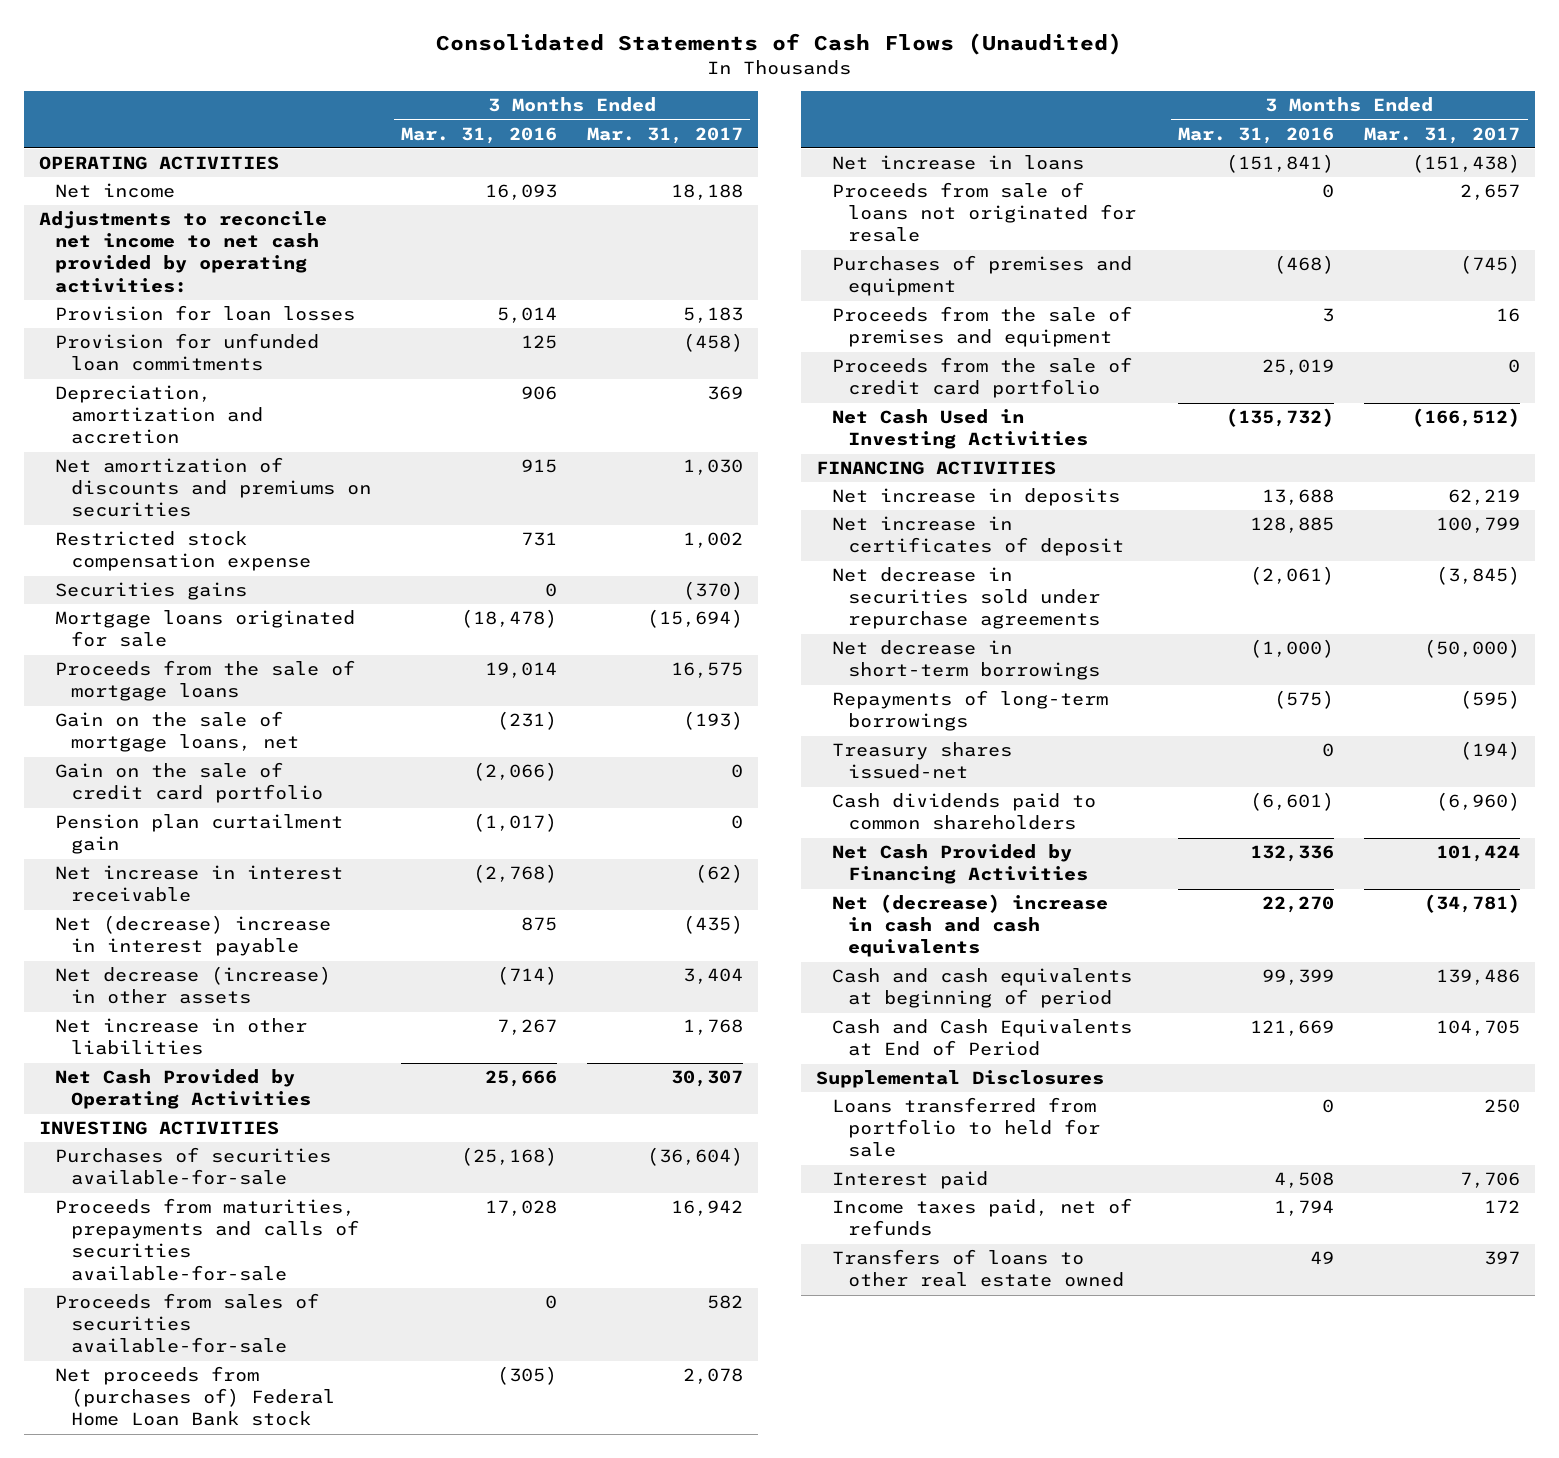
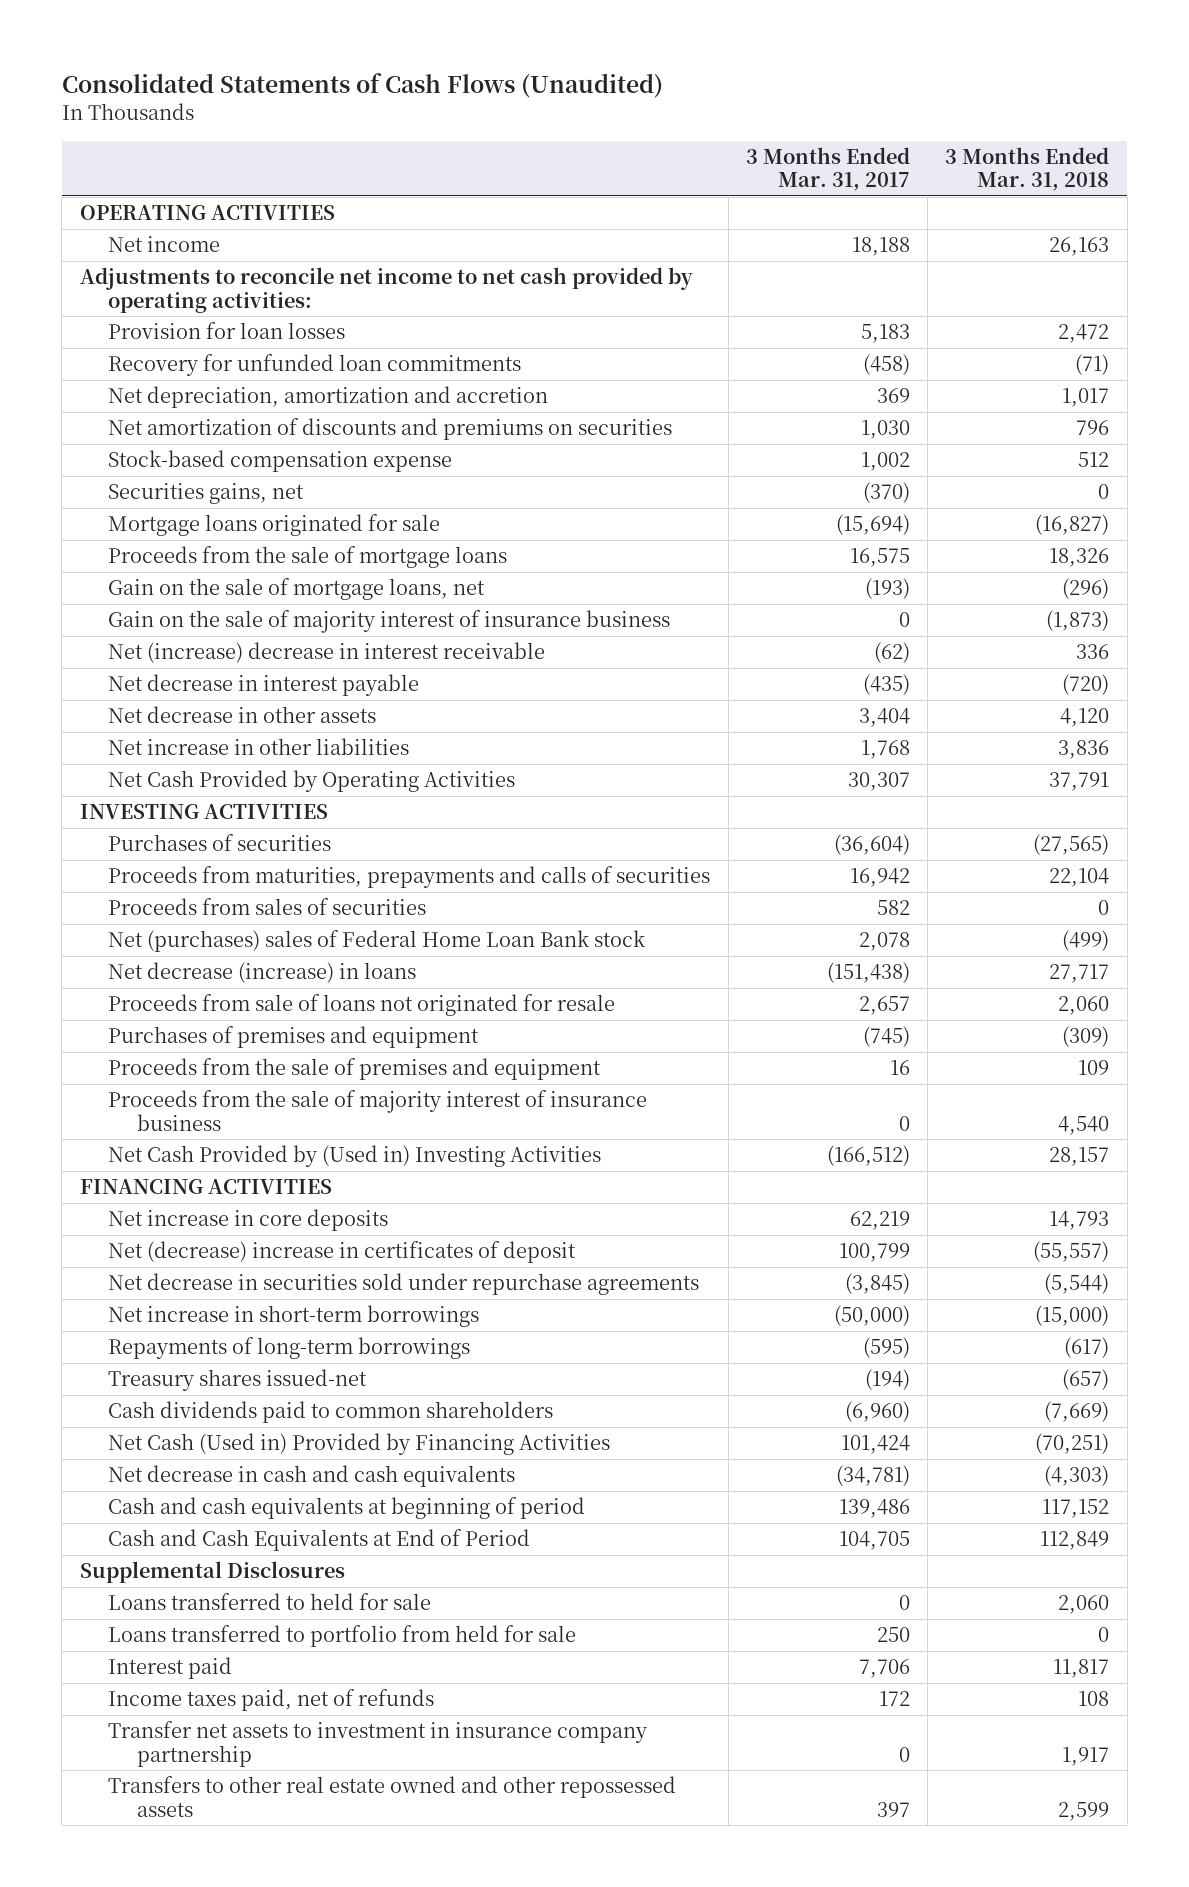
- | 3 Months Ended Mar. 31, 2016 | 3 Months Ended Mar. 31, 2017
+ | 3 Months Ended Mar. 31, 2017 | 3 Months Ended Mar. 31, 2018
- Provision for unfunded loan commitments | 125 | (458)
- Depreciation, amortization and accretion | 906 | 369
+ Recovery for unfunded loan commitments | (458) | (71)
+ Net depreciation, amortization and accretion | 369 | 1,017
- Restricted stock compensation expense | 731 | 1,002
- Securities gains | 0 | (370)
+ Stock-based compensation expense | 1,002 | 512
+ Securities gains, net | (370) | 0
- Gain on the sale of credit card portfolio | (2,066) | 0
- Pension plan curtailment gain | (1,017) | 0
- Net increase in interest receivable | (2,768) | (62)
- Net (decrease) increase in interest payable | 875 | (435)
- Net decrease (increase) in other assets | (714) | 3,404
+ Gain on the sale of majority interest of insurance business | 0 | (1,873)
+ Net (increase) decrease in interest receivable | (62) | 336
+ Net decrease in interest payable | (435) | (720)
+ Net decrease in other assets | 3,404 | 4,120
- Purchases of securities available-for-sale | (25,168) | (36,604)
- Proceeds from maturities, prepayments and calls of securities available-for-sale | 17,028 | 16,942
- Proceeds from sales of securities available-for-sale | 0 | 582
- Net proceeds from (purchases of) Federal Home Loan Bank stock | (305) | 2,078
- Net increase in loans | (151,841) | (151,438)
+ Purchases of securities | (36,604) | (27,565)
+ Proceeds from maturities, prepayments and calls of securities | 16,942 | 22,104
+ Proceeds from sales of securities | 582 | 0
+ Net (purchases) sales of Federal Home Loan Bank stock | 2,078 | (499)
+ Net decrease (increase) in loans | (151,438) | 27,717
- Proceeds from the sale of credit card portfolio | 25,019 | 0
- Net Cash Used in Investing Activities | (135,732) | (166,512)
+ Proceeds from the sale of majority interest of insurance business | 0 | 4,540
+ Net Cash Provided by (Used in) Investing Activities | (166,512) | 28,157
- Net increase in deposits | 13,688 | 62,219
- Net increase in certificates of deposit | 128,885 | 100,799
+ Net increase in core deposits | 62,219 | 14,793
+ Net (decrease) increase in certificates of deposit | 100,799 | (55,557)
- Net decrease in short-term borrowings | (1,000) | (50,000)
+ Net increase in short-term borrowings | (50,000) | (15,000)
- Net Cash Provided by Financing Activities | 132,336 | 101,424
- Net (decrease) increase in cash and cash equivalents | 22,270 | (34,781)
+ Net Cash (Used in) Provided by Financing Activities | 101,424 | (70,251)
+ Net decrease in cash and cash equivalents | (34,781) | (4,303)
- Loans transferred from portfolio to held for sale | 0 | 250
+ Loans transferred to held for sale | 0 | 2,060
+ Loans transferred to portfolio from held for sale | 250 | 0
- Transfers of loans to other real estate owned | 49 | 397
+ Transfer net assets to investment in insurance company partnership | 0 | 1,917
+ Transfers to other real estate owned and other repossessed assets | 397 | 2,599

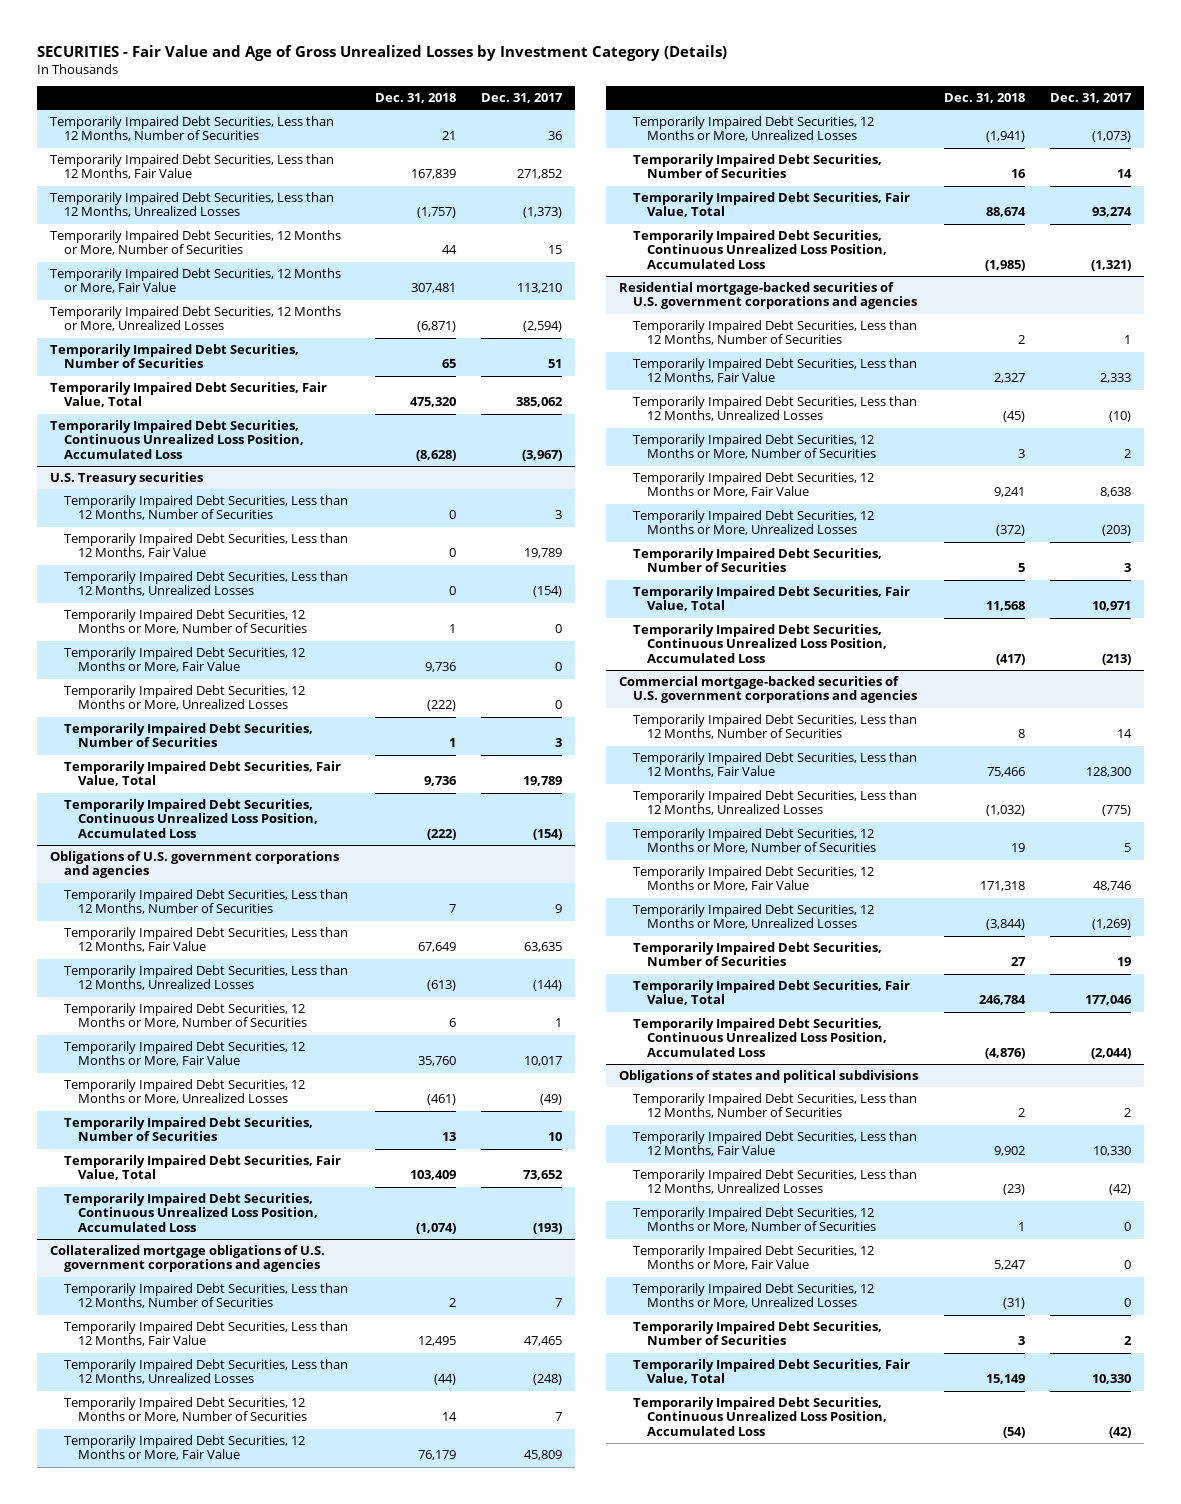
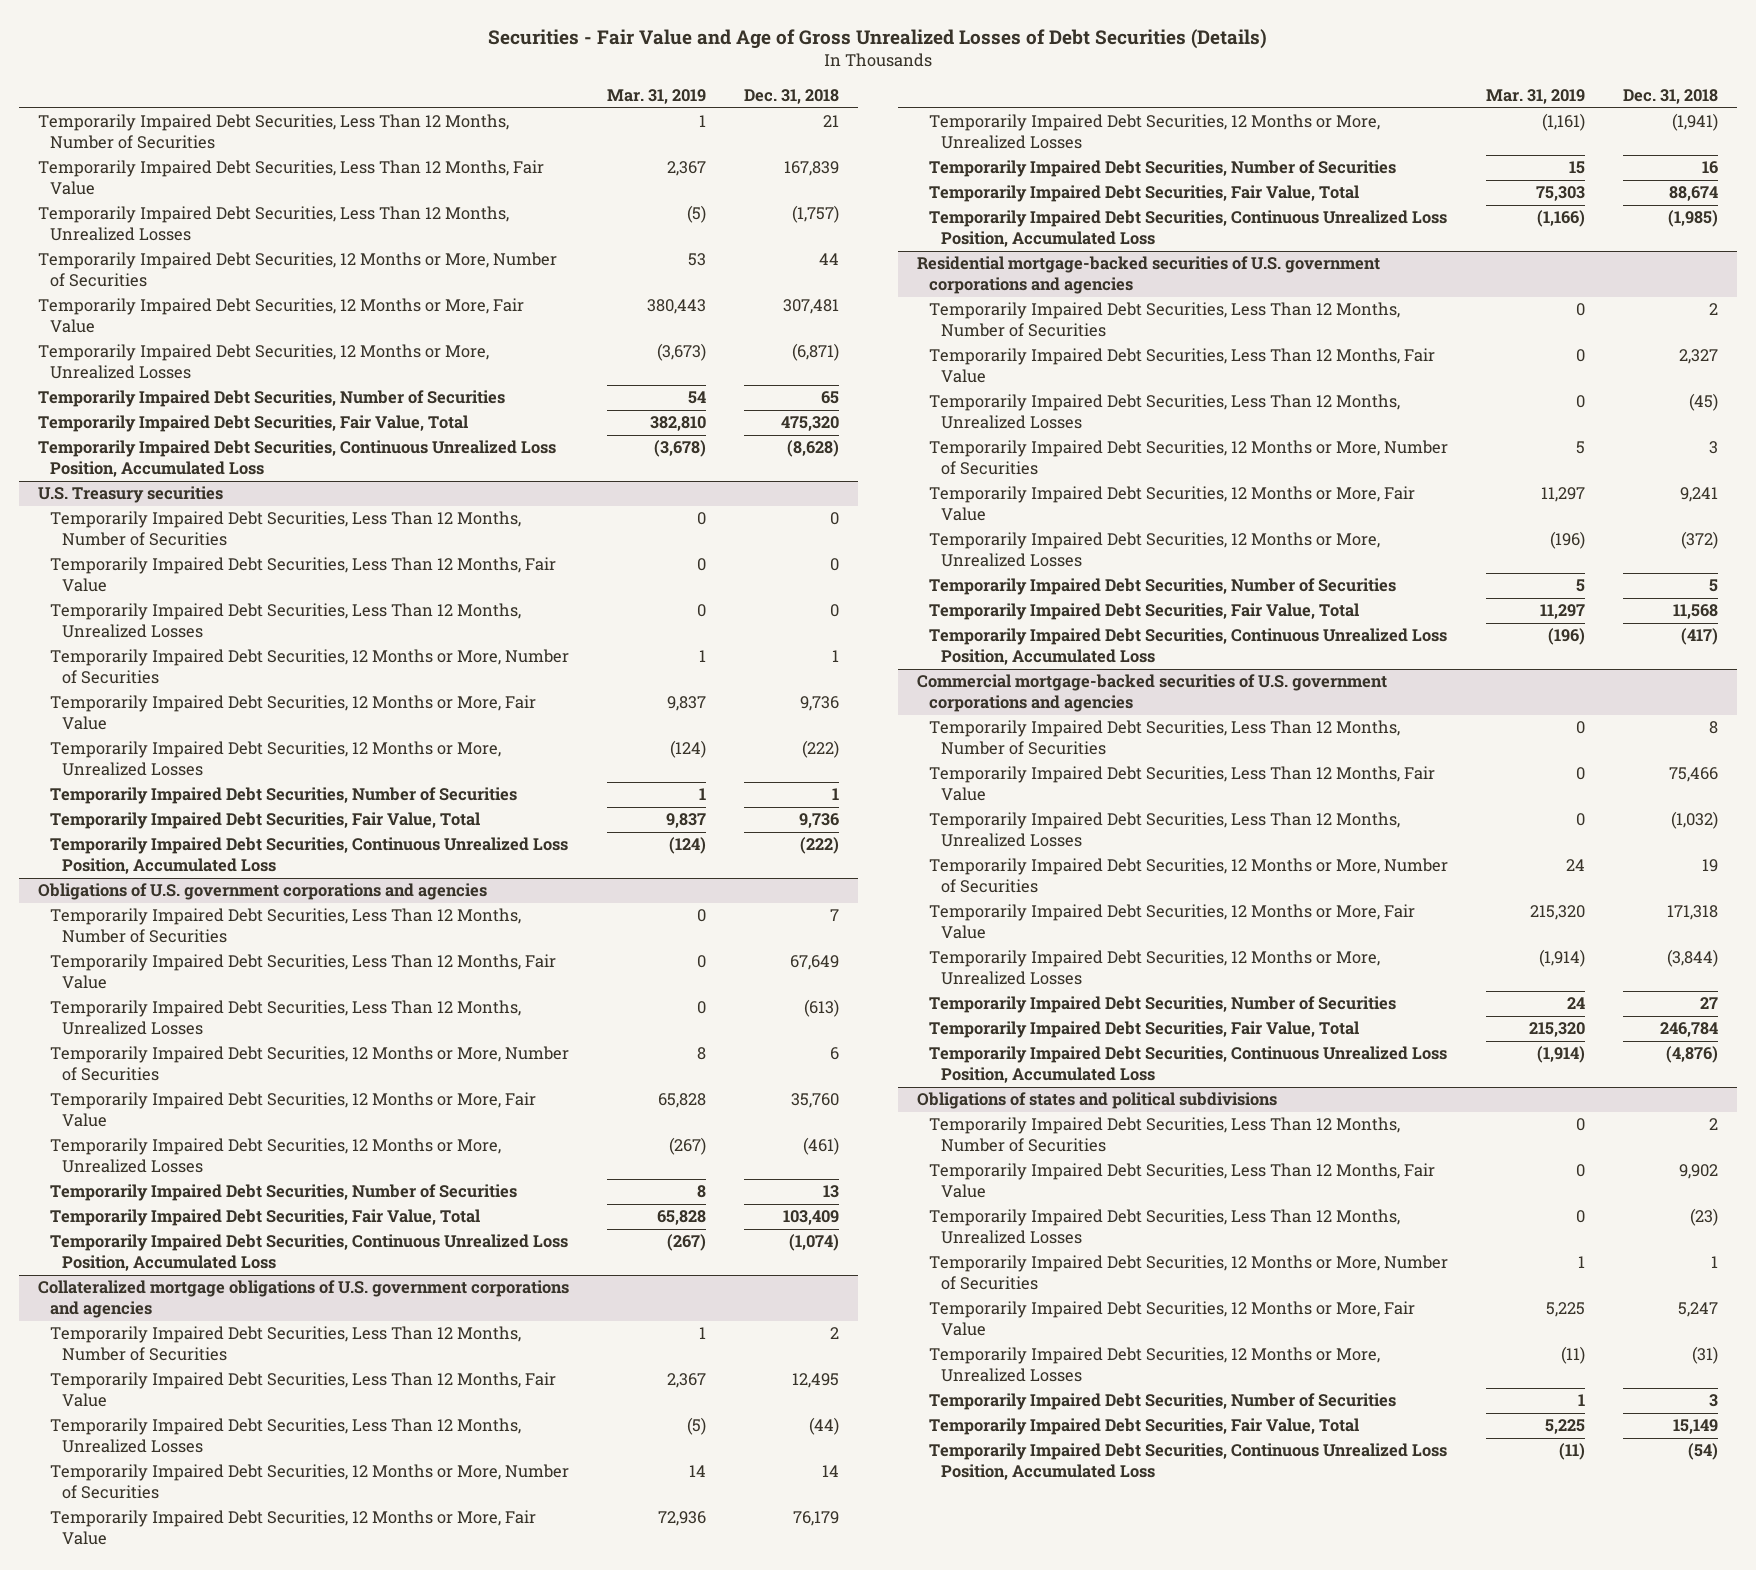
- SECURITIES - Fair Value and Age of Gross Unrealized Losses by Investment Category (Details)
+ Securities - Fair Value and Age of Gross Unrealized Losses of Debt Securities (Details)
- | Dec. 31, 2018 | Dec. 31, 2017
+ | Mar. 31, 2019 | Dec. 31, 2018
- Temporarily Impaired Debt Securities, Less than 12 Months, Number of Securities | 21 | 36
- Temporarily Impaired Debt Securities, Less than 12 Months, Fair Value | 167,839 | 271,852
- Temporarily Impaired Debt Securities, Less than 12 Months, Unrealized Losses | (1,757) | (1,373)
+ Temporarily Impaired Debt Securities, Less Than 12 Months, Number of Securities | 1 | 21
+ Temporarily Impaired Debt Securities, Less Than 12 Months, Fair Value | 2,367 | 167,839
+ Temporarily Impaired Debt Securities, Less Than 12 Months, Unrealized Losses | (5) | (1,757)
@ U.S. Treasury securities
- Temporarily Impaired Debt Securities, Less than 12 Months, Number of Securities | 0 | 3
- Temporarily Impaired Debt Securities, Less than 12 Months, Fair Value | 0 | 19,789
- Temporarily Impaired Debt Securities, Less than 12 Months, Unrealized Losses | 0 | (154)
+ Temporarily Impaired Debt Securities, Less Than 12 Months, Number of Securities | 0 | 0
+ Temporarily Impaired Debt Securities, Less Than 12 Months, Fair Value | 0 | 0
+ Temporarily Impaired Debt Securities, Less Than 12 Months, Unrealized Losses | 0 | 0
@ Obligations of U.S. government corporations and agencies
- Temporarily Impaired Debt Securities, Less than 12 Months, Number of Securities | 7 | 9
- Temporarily Impaired Debt Securities, Less than 12 Months, Fair Value | 67,649 | 63,635
- Temporarily Impaired Debt Securities, Less than 12 Months, Unrealized Losses | (613) | (144)
+ Temporarily Impaired Debt Securities, Less Than 12 Months, Number of Securities | 0 | 7
+ Temporarily Impaired Debt Securities, Less Than 12 Months, Fair Value | 0 | 67,649
+ Temporarily Impaired Debt Securities, Less Than 12 Months, Unrealized Losses | 0 | (613)
@ Collateralized mortgage obligations of U.S. government corporations and agencies
- Temporarily Impaired Debt Securities, Less than 12 Months, Number of Securities | 2 | 7
- Temporarily Impaired Debt Securities, Less than 12 Months, Fair Value | 12,495 | 47,465
- Temporarily Impaired Debt Securities, Less than 12 Months, Unrealized Losses | (44) | (248)
+ Temporarily Impaired Debt Securities, Less Than 12 Months, Number of Securities | 1 | 2
+ Temporarily Impaired Debt Securities, Less Than 12 Months, Fair Value | 2,367 | 12,495
+ Temporarily Impaired Debt Securities, Less Than 12 Months, Unrealized Losses | (5) | (44)
@ Residential mortgage-backed securities of U.S. government corporations and agencies
- Temporarily Impaired Debt Securities, Less than 12 Months, Number of Securities | 2 | 1
- Temporarily Impaired Debt Securities, Less than 12 Months, Fair Value | 2,327 | 2,333
- Temporarily Impaired Debt Securities, Less than 12 Months, Unrealized Losses | (45) | (10)
+ Temporarily Impaired Debt Securities, Less Than 12 Months, Number of Securities | 0 | 2
+ Temporarily Impaired Debt Securities, Less Than 12 Months, Fair Value | 0 | 2,327
+ Temporarily Impaired Debt Securities, Less Than 12 Months, Unrealized Losses | 0 | (45)
@ Commercial mortgage-backed securities of U.S. government corporations and agencies
- Temporarily Impaired Debt Securities, Less than 12 Months, Number of Securities | 8 | 14
- Temporarily Impaired Debt Securities, Less than 12 Months, Fair Value | 75,466 | 128,300
- Temporarily Impaired Debt Securities, Less than 12 Months, Unrealized Losses | (1,032) | (775)
+ Temporarily Impaired Debt Securities, Less Than 12 Months, Number of Securities | 0 | 8
+ Temporarily Impaired Debt Securities, Less Than 12 Months, Fair Value | 0 | 75,466
+ Temporarily Impaired Debt Securities, Less Than 12 Months, Unrealized Losses | 0 | (1,032)
@ Obligations of states and political subdivisions
- Temporarily Impaired Debt Securities, Less than 12 Months, Number of Securities | 2 | 2
- Temporarily Impaired Debt Securities, Less than 12 Months, Fair Value | 9,902 | 10,330
- Temporarily Impaired Debt Securities, Less than 12 Months, Unrealized Losses | (23) | (42)
+ Temporarily Impaired Debt Securities, Less Than 12 Months, Number of Securities | 0 | 2
+ Temporarily Impaired Debt Securities, Less Than 12 Months, Fair Value | 0 | 9,902
+ Temporarily Impaired Debt Securities, Less Than 12 Months, Unrealized Losses | 0 | (23)

